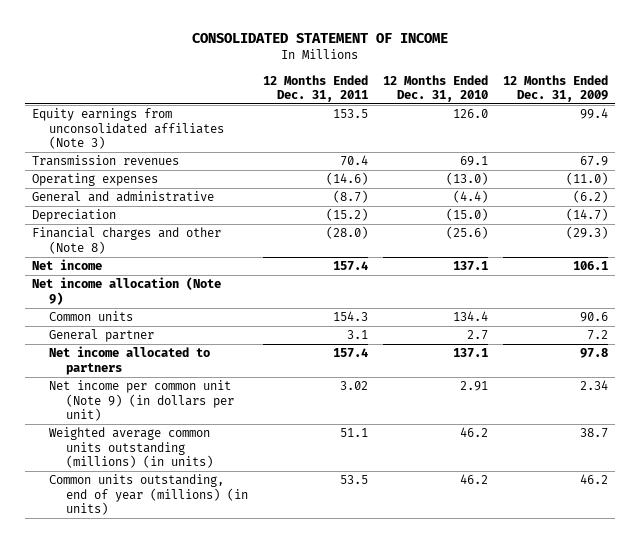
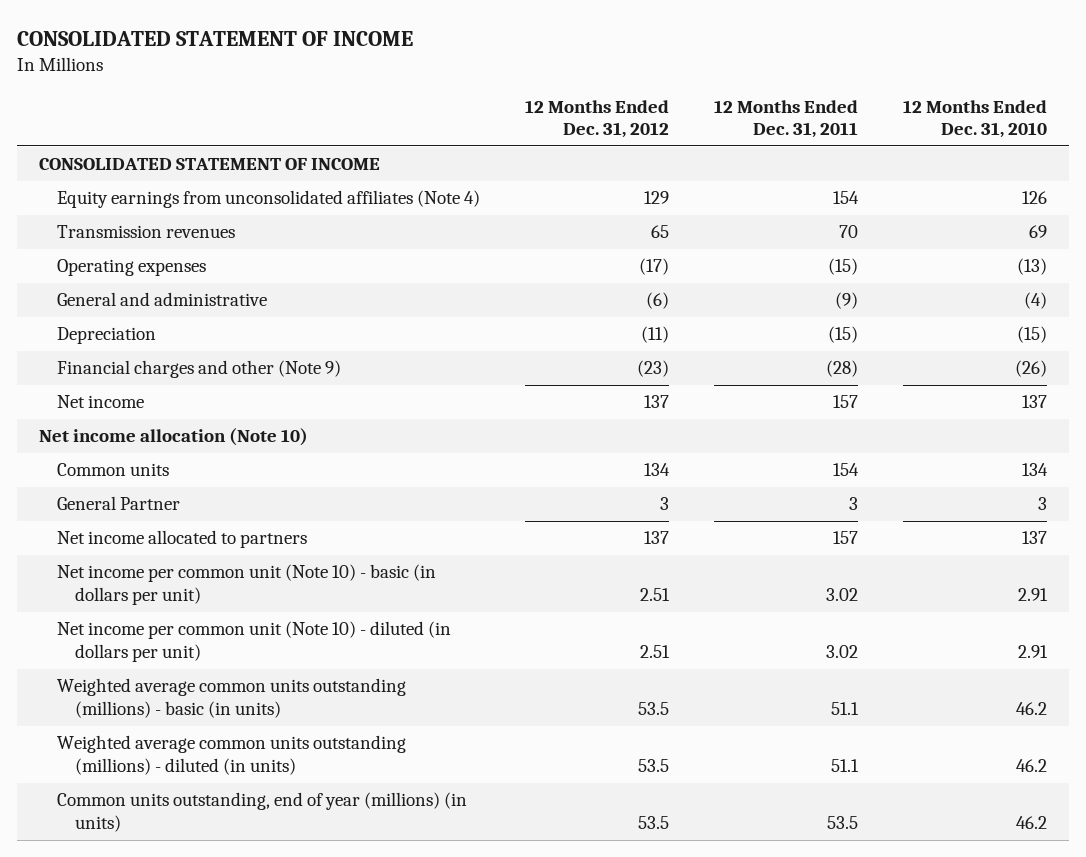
- | 12 Months Ended Dec. 31, 2011 | 12 Months Ended Dec. 31, 2010 | 12 Months Ended Dec. 31, 2009
+ | 12 Months Ended Dec. 31, 2012 | 12 Months Ended Dec. 31, 2011 | 12 Months Ended Dec. 31, 2010
- Equity earnings from unconsolidated affiliates (Note 3) | 153.5 | 126.0 | 99.4
- Transmission revenues | 70.4 | 69.1 | 67.9
- Operating expenses | (14.6) | (13.0) | (11.0)
- General and administrative | (8.7) | (4.4) | (6.2)
- Depreciation | (15.2) | (15.0) | (14.7)
- Financial charges and other (Note 8) | (28.0) | (25.6) | (29.3)
- Net income | 157.4 | 137.1 | 106.1
- Net income allocation (Note 9)
- Common units | 154.3 | 134.4 | 90.6
- General partner | 3.1 | 2.7 | 7.2
- Net income allocated to partners | 157.4 | 137.1 | 97.8
- Net income per common unit (Note 9) (in dollars per unit) | 3.02 | 2.91 | 2.34
- Weighted average common units outstanding (millions) (in units) | 51.1 | 46.2 | 38.7
+ CONSOLIDATED STATEMENT OF INCOME
+ Equity earnings from unconsolidated affiliates (Note 4) | 129 | 154 | 126
+ Transmission revenues | 65 | 70 | 69
+ Operating expenses | (17) | (15) | (13)
+ General and administrative | (6) | (9) | (4)
+ Depreciation | (11) | (15) | (15)
+ Financial charges and other (Note 9) | (23) | (28) | (26)
+ Net income | 137 | 157 | 137
+ Net income allocation (Note 10)
+ Common units | 134 | 154 | 134
+ General Partner | 3 | 3 | 3
+ Net income allocated to partners | 137 | 157 | 137
+ Net income per common unit (Note 10) - basic (in dollars per unit) | 2.51 | 3.02 | 2.91
+ Net income per common unit (Note 10) - diluted (in dollars per unit) | 2.51 | 3.02 | 2.91
+ Weighted average common units outstanding (millions) - basic (in units) | 53.5 | 51.1 | 46.2
+ Weighted average common units outstanding (millions) - diluted (in units) | 53.5 | 51.1 | 46.2

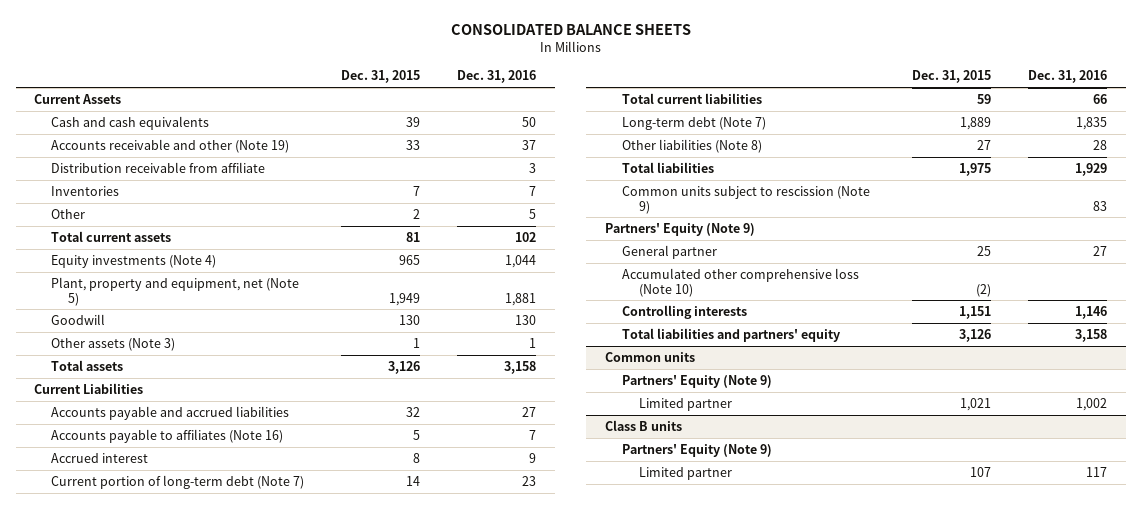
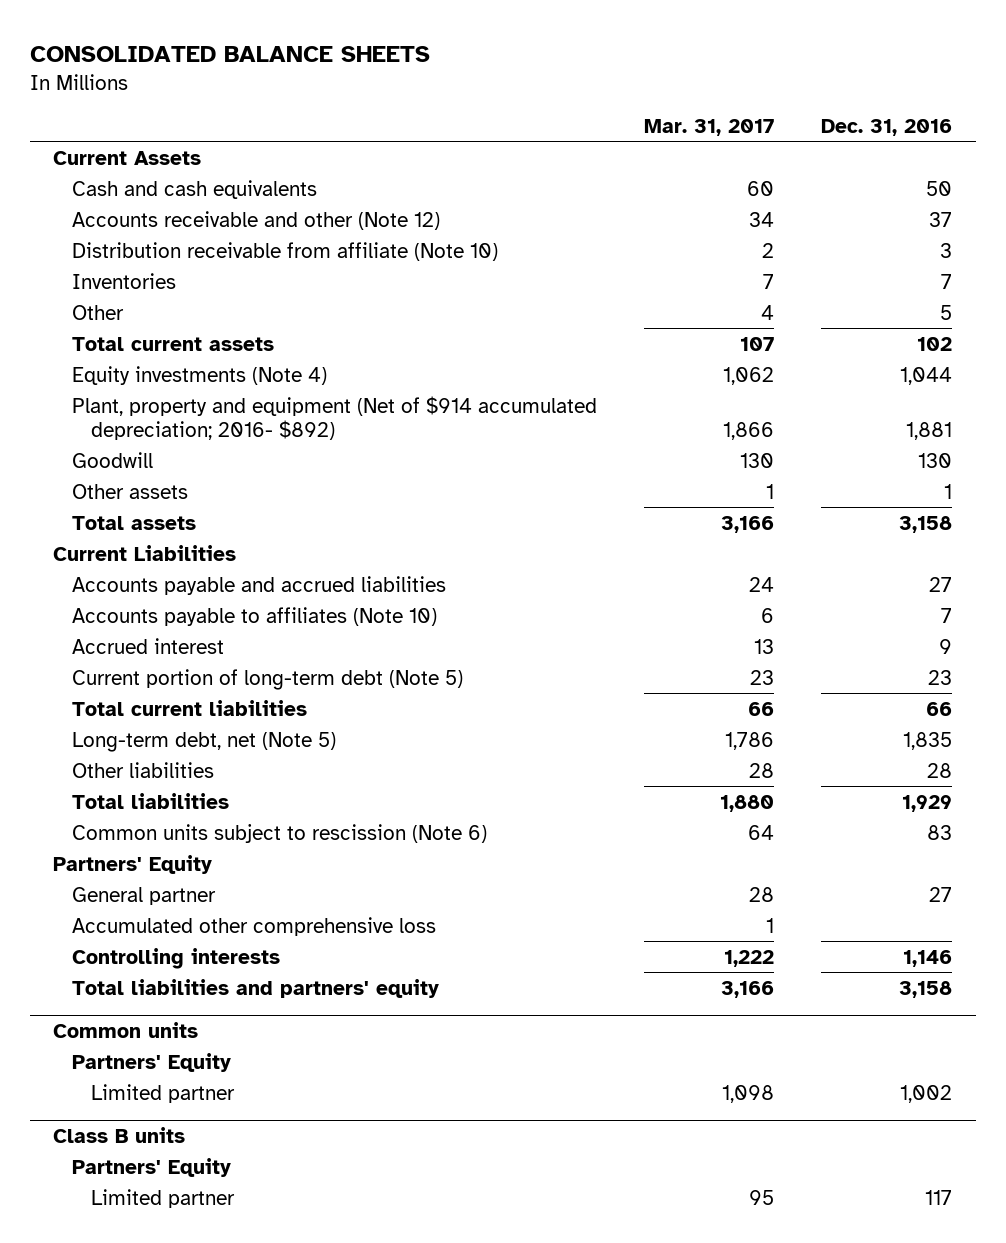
- | Dec. 31, 2015 | Dec. 31, 2016
+ | Mar. 31, 2017 | Dec. 31, 2016
- Accounts receivable and other (Note 19) | 33 | 37
- Distribution receivable from affiliate | | 3
+ Accounts receivable and other (Note 12) | 34 | 37
+ Distribution receivable from affiliate (Note 10) | 2 | 3
- Plant, property and equipment, net (Note 5) | 1,949 | 1,881
+ Plant, property and equipment (Net of $914 accumulated depreciation; 2016- $892) | 1,866 | 1,881
- Other assets (Note 3) | 1 | 1
+ Other assets | 1 | 1
- Accounts payable to affiliates (Note 16) | 5 | 7
+ Accounts payable to affiliates (Note 10) | 6 | 7
- Current portion of long-term debt (Note 7) | 14 | 23
+ Current portion of long-term debt (Note 5) | 23 | 23
- Long-term debt (Note 7) | 1,889 | 1,835
- Other liabilities (Note 8) | 27 | 28
+ Long-term debt, net (Note 5) | 1,786 | 1,835
+ Other liabilities | 28 | 28
- Common units subject to rescission (Note 9) | | 83
- Partners' Equity (Note 9)
+ Common units subject to rescission (Note 6) | 64 | 83
+ Partners' Equity
- Accumulated other comprehensive loss (Note 10) | (2) |
+ Accumulated other comprehensive loss | 1 |
@ Common units
- Partners' Equity (Note 9)
+ Partners' Equity
@ Class B units
- Partners' Equity (Note 9)
+ Partners' Equity

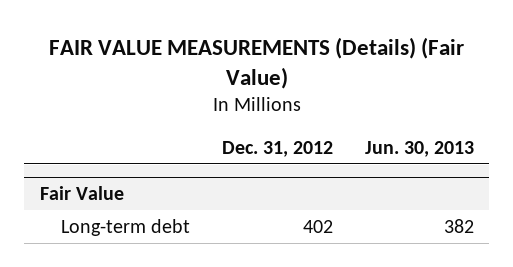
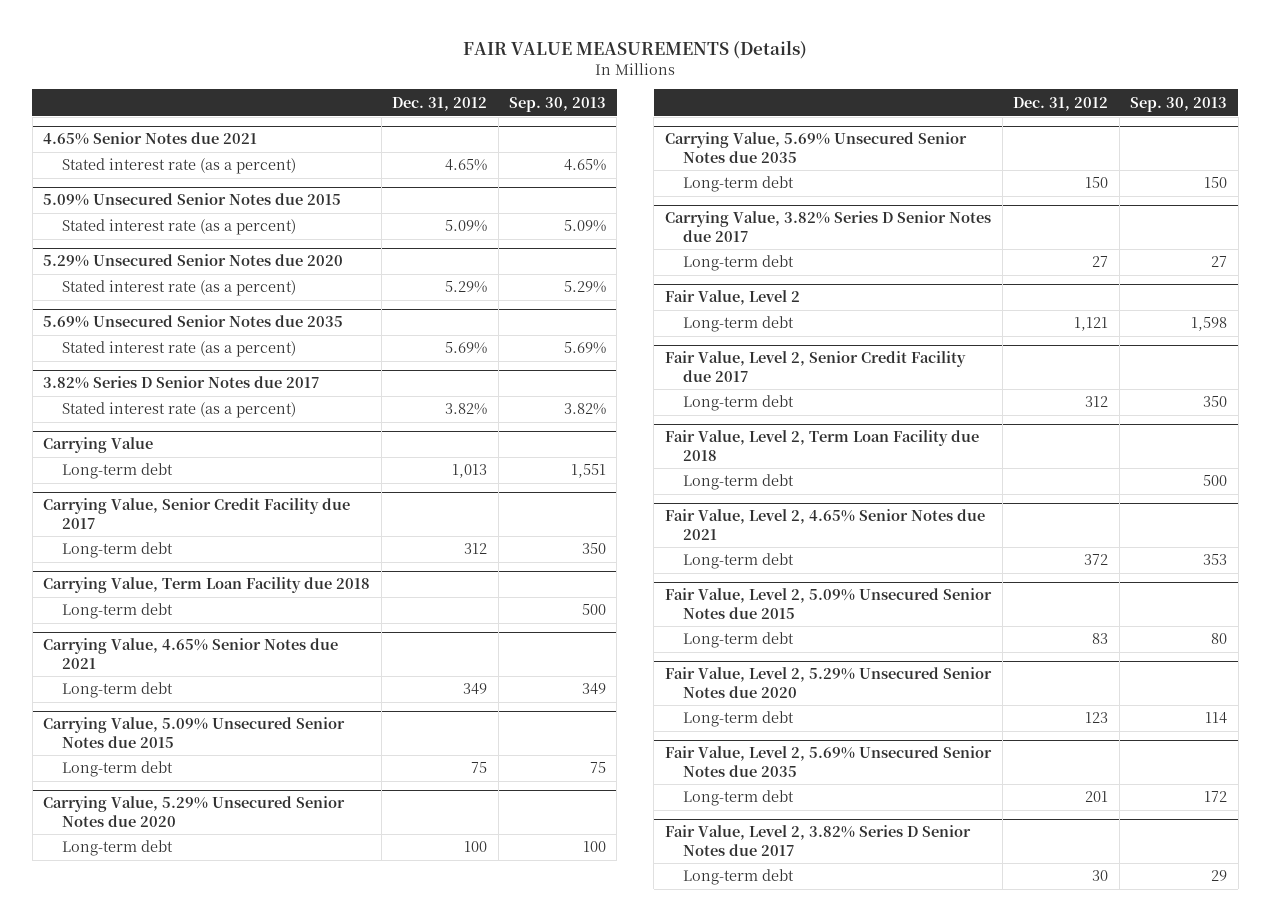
- FAIR VALUE MEASUREMENTS (Details) (Fair Value)
+ FAIR VALUE MEASUREMENTS (Details)
- | Dec. 31, 2012 | Jun. 30, 2013
+ | Dec. 31, 2012 | Sep. 30, 2013
- Fair Value
- Long-term debt | 402 | 382
+ 4.65% Senior Notes due 2021
+ Stated interest rate (as a percent) | 4.65% | 4.65%
+ 5.09% Unsecured Senior Notes due 2015
+ Stated interest rate (as a percent) | 5.09% | 5.09%
+ 5.29% Unsecured Senior Notes due 2020
+ Stated interest rate (as a percent) | 5.29% | 5.29%
+ 5.69% Unsecured Senior Notes due 2035
+ Stated interest rate (as a percent) | 5.69% | 5.69%
+ 3.82% Series D Senior Notes due 2017
+ Stated interest rate (as a percent) | 3.82% | 3.82%
+ Carrying Value
+ Long-term debt | 1,013 | 1,551
+ Carrying Value, Senior Credit Facility due 2017
+ Long-term debt | 312 | 350
+ Carrying Value, Term Loan Facility due 2018
+ Long-term debt | | 500
+ Carrying Value, 4.65% Senior Notes due 2021
+ Long-term debt | 349 | 349
+ Carrying Value, 5.09% Unsecured Senior Notes due 2015
+ Long-term debt | 75 | 75
+ Carrying Value, 5.29% Unsecured Senior Notes due 2020
+ Long-term debt | 100 | 100
+ Carrying Value, 5.69% Unsecured Senior Notes due 2035
+ Long-term debt | 150 | 150
+ Carrying Value, 3.82% Series D Senior Notes due 2017
+ Long-term debt | 27 | 27
+ Fair Value, Level 2
+ Long-term debt | 1,121 | 1,598
+ Fair Value, Level 2, Senior Credit Facility due 2017
+ Long-term debt | 312 | 350
+ Fair Value, Level 2, Term Loan Facility due 2018
+ Long-term debt | | 500
+ Fair Value, Level 2, 4.65% Senior Notes due 2021
+ Long-term debt | 372 | 353
+ Fair Value, Level 2, 5.09% Unsecured Senior Notes due 2015
+ Long-term debt | 83 | 80
+ Fair Value, Level 2, 5.29% Unsecured Senior Notes due 2020
+ Long-term debt | 123 | 114
+ Fair Value, Level 2, 5.69% Unsecured Senior Notes due 2035
+ Long-term debt | 201 | 172
+ Fair Value, Level 2, 3.82% Series D Senior Notes due 2017
+ Long-term debt | 30 | 29

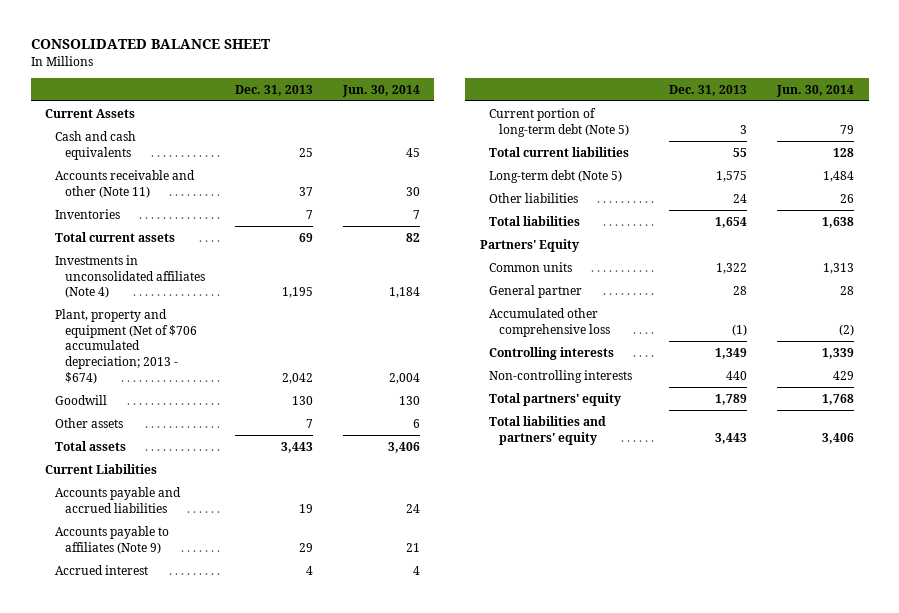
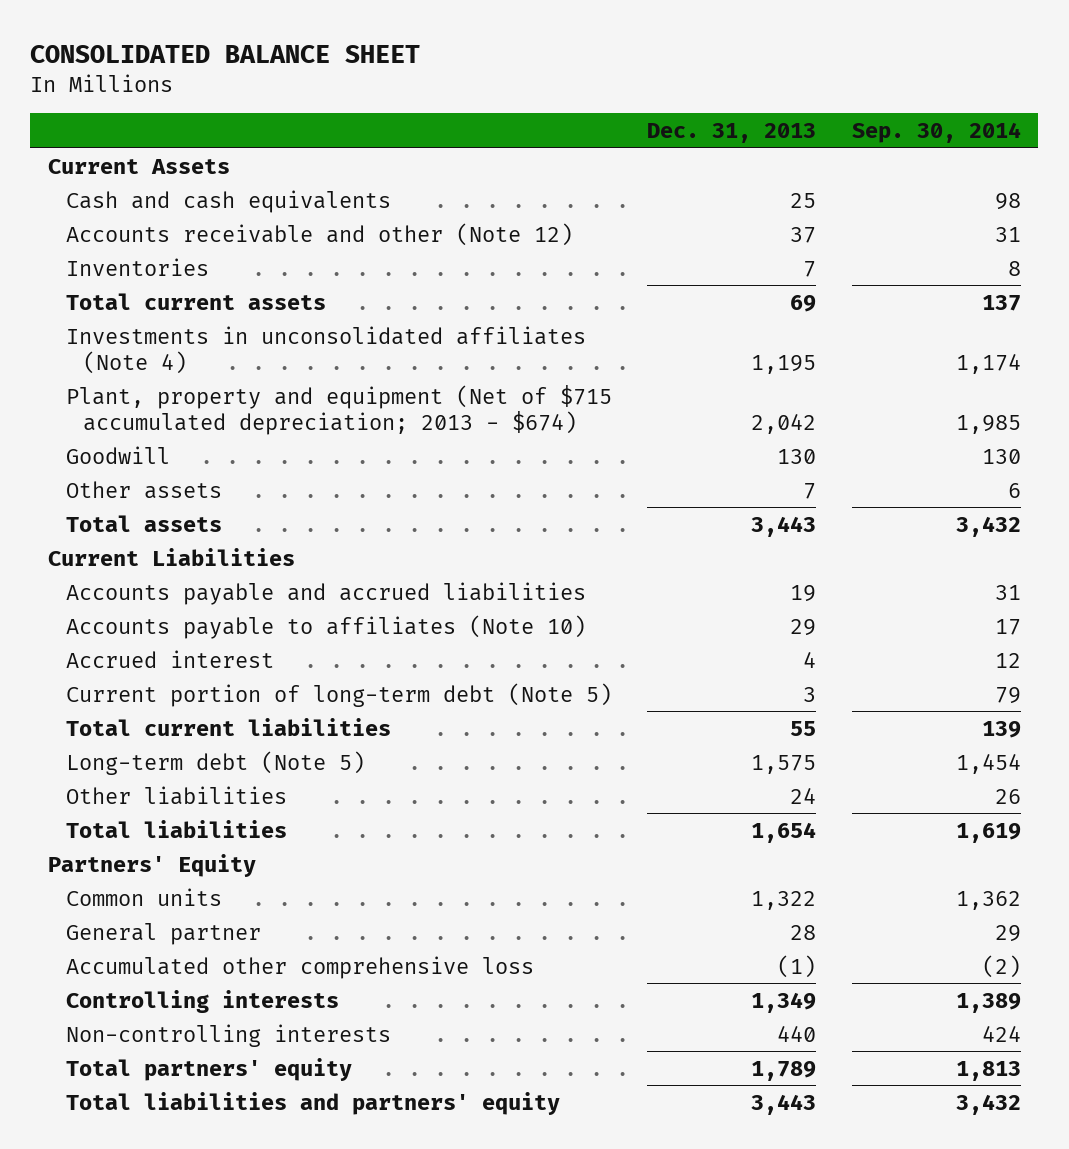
- | Dec. 31, 2013 | Jun. 30, 2014
+ | Dec. 31, 2013 | Sep. 30, 2014
- Accounts receivable and other (Note 11) | 37 | 30
+ Accounts receivable and other (Note 12) | 37 | 31
- Plant, property and equipment (Net of $706 accumulated depreciation; 2013 - $674) | 2,042 | 2,004
+ Plant, property and equipment (Net of $715 accumulated depreciation; 2013 - $674) | 2,042 | 1,985
- Accounts payable to affiliates (Note 9) | 29 | 21
+ Accounts payable to affiliates (Note 10) | 29 | 17

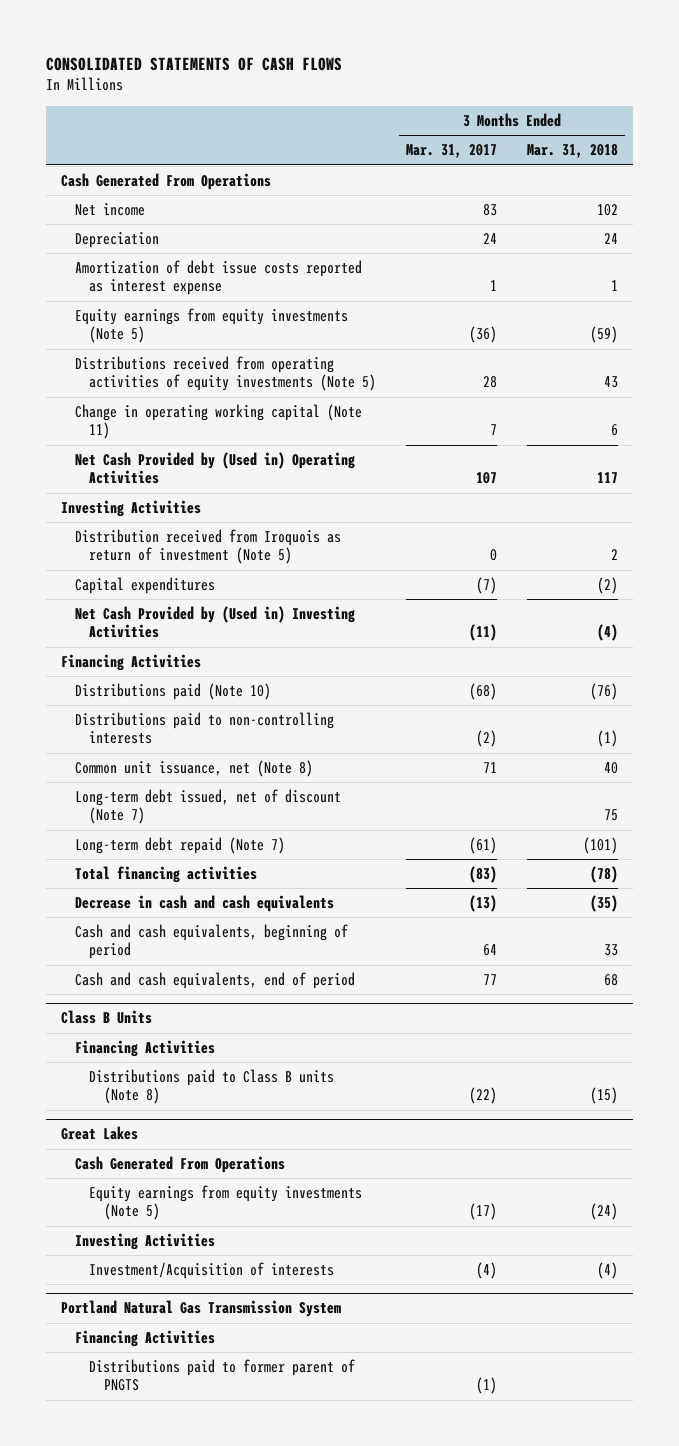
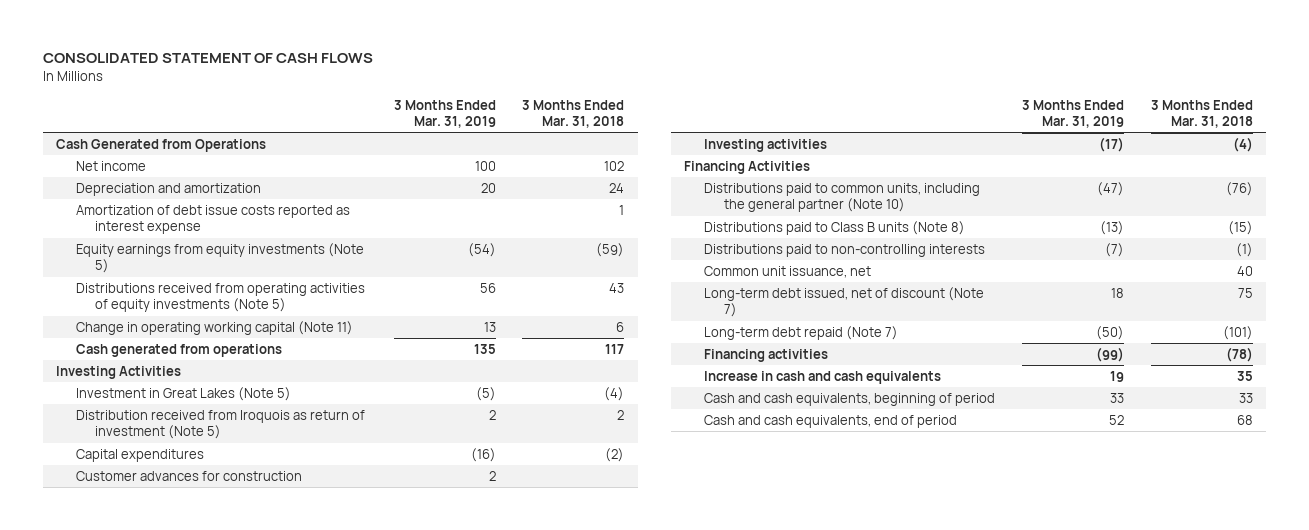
- CONSOLIDATED STATEMENTS OF CASH FLOWS
+ CONSOLIDATED STATEMENT OF CASH FLOWS
- | 3 Months Ended Mar. 31, 2017 | 3 Months Ended Mar. 31, 2018
+ | 3 Months Ended Mar. 31, 2019 | 3 Months Ended Mar. 31, 2018
- Cash Generated From Operations
+ Cash Generated from Operations
- Depreciation | 24 | 24
+ Depreciation and amortization | 20 | 24
- Net Cash Provided by (Used in) Operating Activities | 107 | 117
+ Cash generated from operations | 135 | 117
+ Investment in Great Lakes (Note 5) | (5) | (4)
- Net Cash Provided by (Used in) Investing Activities | (11) | (4)
+ Customer advances for construction | 2 |
+ Investing activities | (17) | (4)
- Distributions paid (Note 10) | (68) | (76)
+ Distributions paid to common units, including the general partner (Note 10) | (47) | (76)
+ Distributions paid to Class B units (Note 8) | (13) | (15)
- Common unit issuance, net (Note 8) | 71 | 40
+ Common unit issuance, net | | 40
- Total financing activities | (83) | (78)
- Decrease in cash and cash equivalents | (13) | (35)
+ Financing activities | (99) | (78)
+ Increase in cash and cash equivalents | 19 | 35
- Class B Units
- Financing Activities
- Distributions paid to Class B units (Note 8) | (22) | (15)
- Great Lakes
- Cash Generated From Operations
- Equity earnings from equity investments (Note 5) | (17) | (24)
- Investing Activities
- Investment/Acquisition of interests | (4) | (4)
- Portland Natural Gas Transmission System
- Financing Activities
- Distributions paid to former parent of PNGTS | (1) |

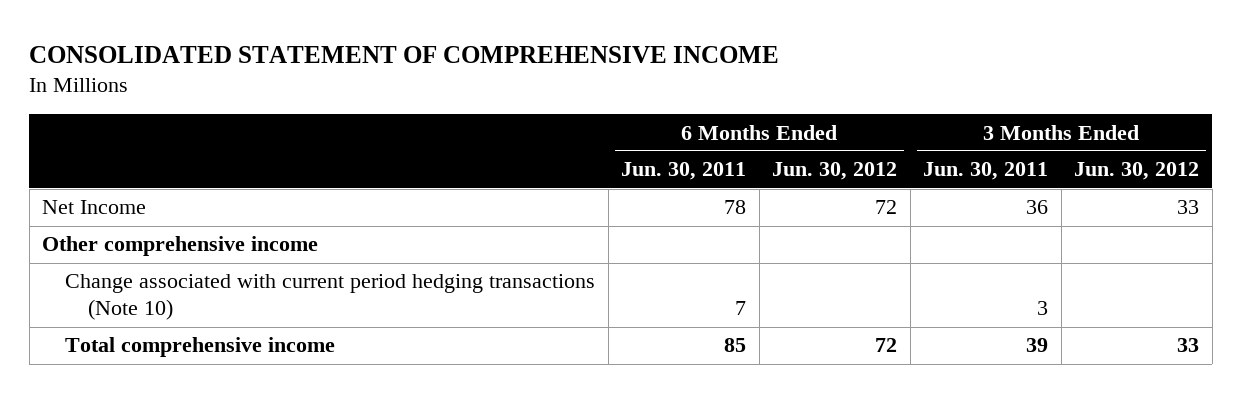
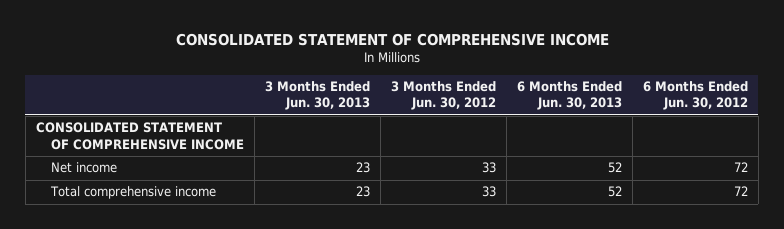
- | 6 Months Ended Jun. 30, 2011 | 6 Months Ended Jun. 30, 2012 | 3 Months Ended Jun. 30, 2011 | 3 Months Ended Jun. 30, 2012
+ | 3 Months Ended Jun. 30, 2013 | 3 Months Ended Jun. 30, 2012 | 6 Months Ended Jun. 30, 2013 | 6 Months Ended Jun. 30, 2012
- Net Income | 78 | 72 | 36 | 33
- Other comprehensive income
- Change associated with current period hedging transactions (Note 10) | 7 | | 3 |
+ CONSOLIDATED STATEMENT OF COMPREHENSIVE INCOME
+ Net income | 23 | 33 | 52 | 72

